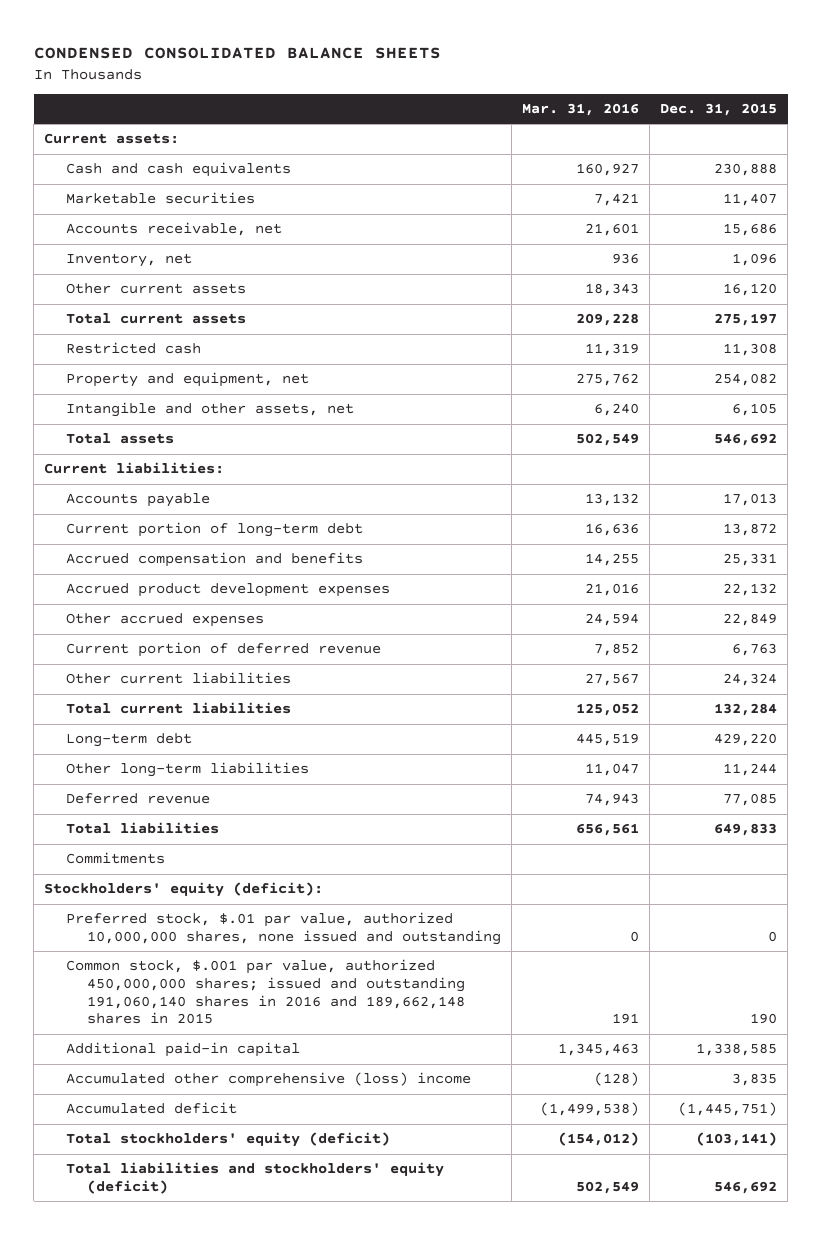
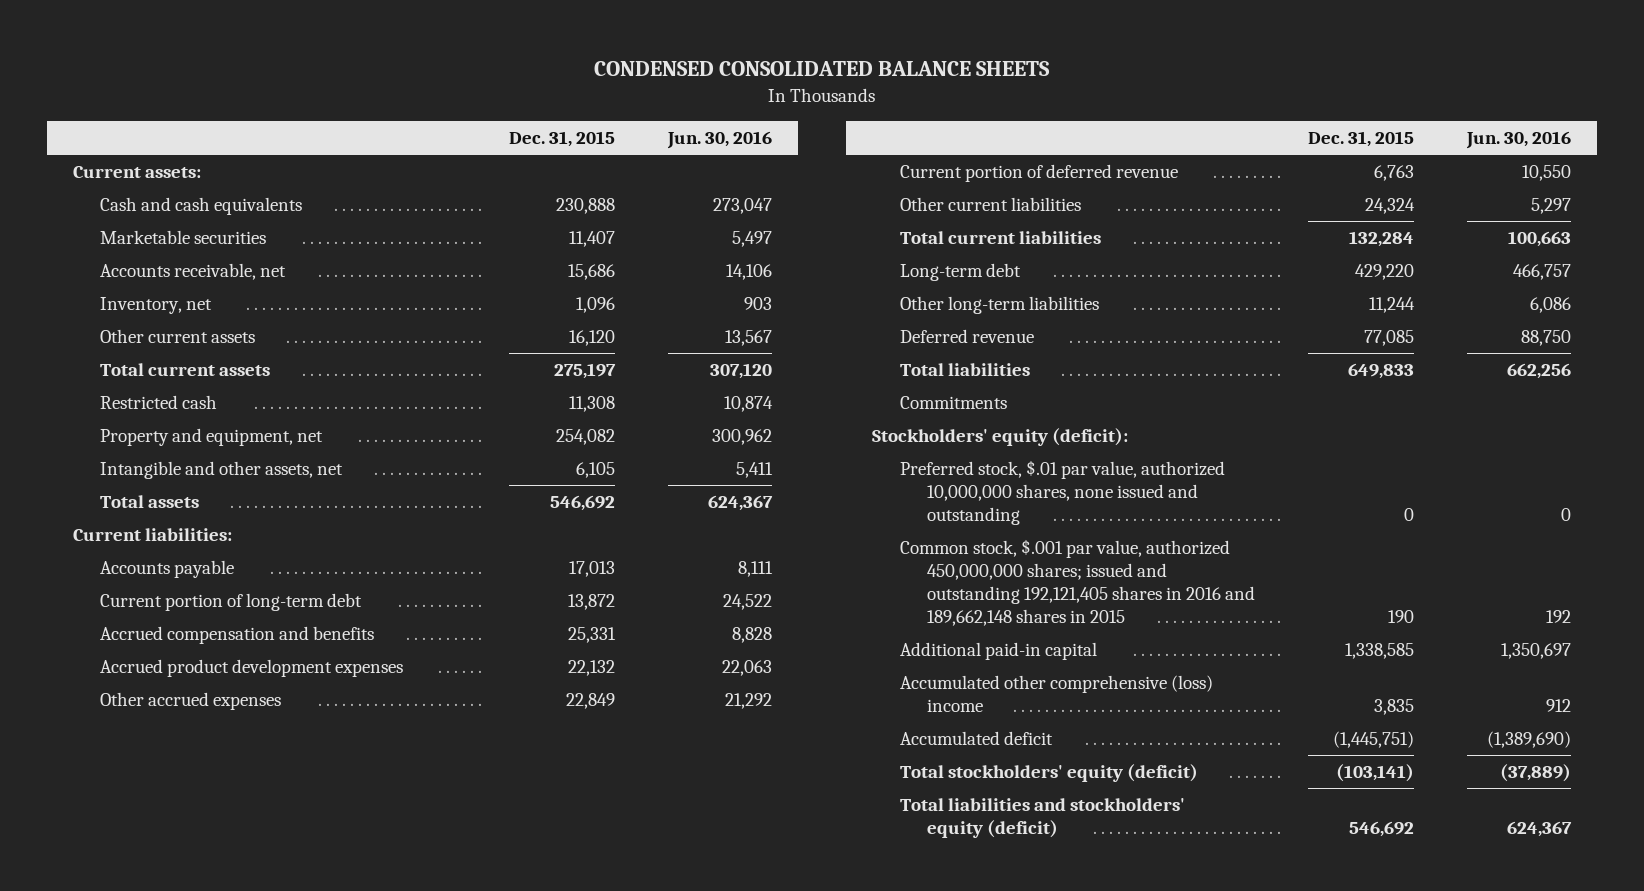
- | Mar. 31, 2016 | Dec. 31, 2015
+ | Dec. 31, 2015 | Jun. 30, 2016
- Common stock, $.001 par value, authorized 450,000,000 shares; issued and outstanding 191,060,140 shares in 2016 and 189,662,148 shares in 2015 | 191 | 190
+ Common stock, $.001 par value, authorized 450,000,000 shares; issued and outstanding 192,121,405 shares in 2016 and 189,662,148 shares in 2015 | 190 | 192

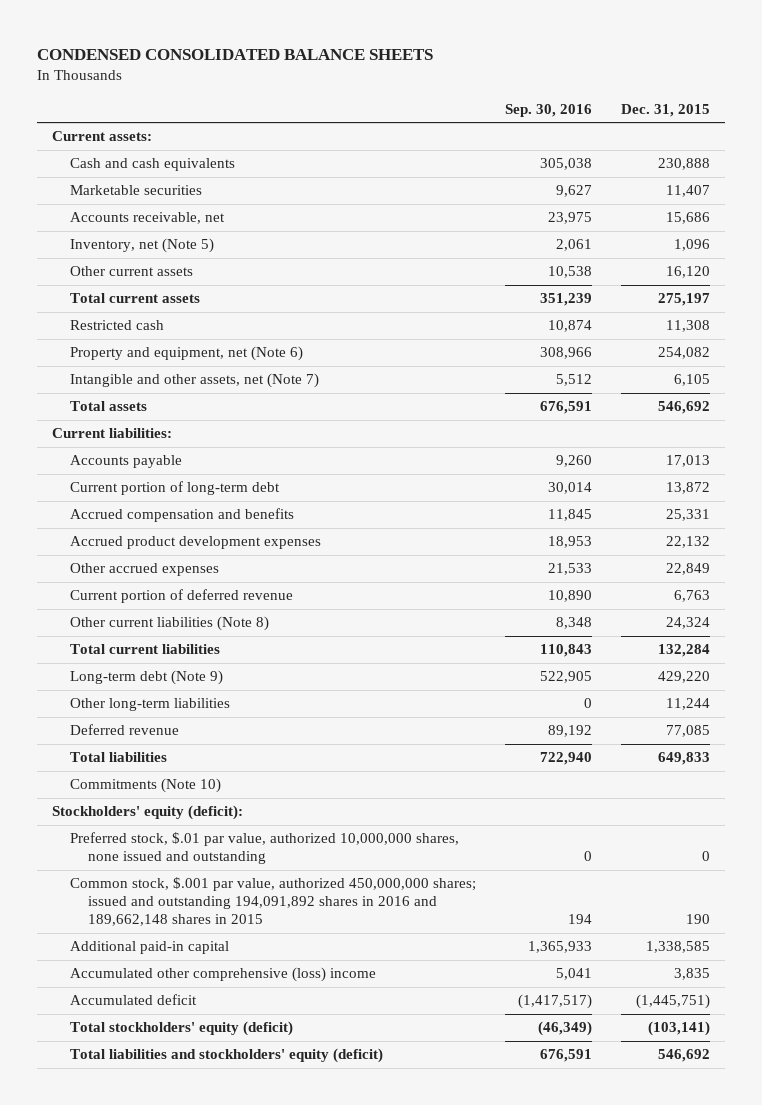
- | Dec. 31, 2015 | Jun. 30, 2016
+ | Sep. 30, 2016 | Dec. 31, 2015
- Inventory, net | 1,096 | 903
+ Inventory, net (Note 5) | 2,061 | 1,096
- Property and equipment, net | 254,082 | 300,962
- Intangible and other assets, net | 6,105 | 5,411
+ Property and equipment, net (Note 6) | 308,966 | 254,082
+ Intangible and other assets, net (Note 7) | 5,512 | 6,105
- Other current liabilities | 24,324 | 5,297
+ Other current liabilities (Note 8) | 8,348 | 24,324
- Long-term debt | 429,220 | 466,757
+ Long-term debt (Note 9) | 522,905 | 429,220
- Commitments
+ Commitments (Note 10)
- Common stock, $.001 par value, authorized 450,000,000 shares; issued and outstanding 192,121,405 shares in 2016 and 189,662,148 shares in 2015 | 190 | 192
+ Common stock, $.001 par value, authorized 450,000,000 shares; issued and outstanding 194,091,892 shares in 2016 and 189,662,148 shares in 2015 | 194 | 190

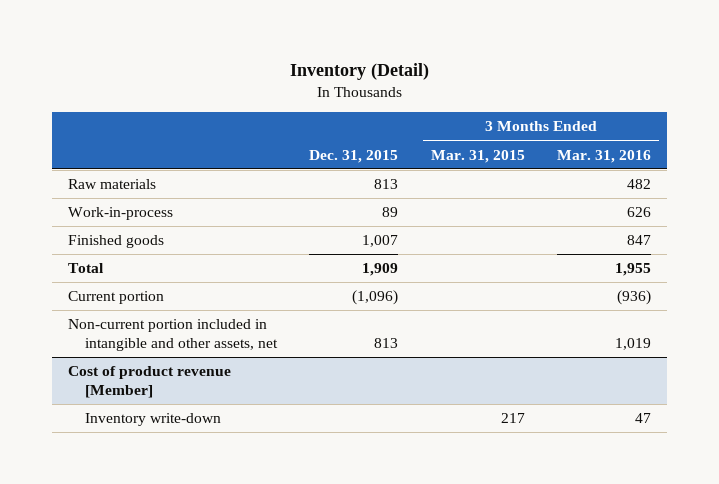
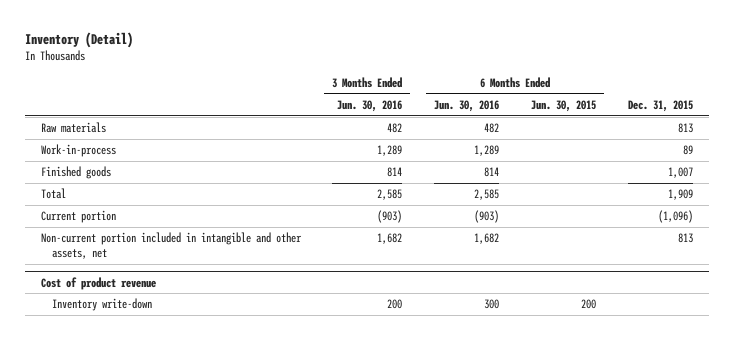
- | Dec. 31, 2015 | 3 Months Ended Mar. 31, 2015 | 3 Months Ended Mar. 31, 2016
+ | 3 Months Ended Jun. 30, 2016 | 6 Months Ended Jun. 30, 2016 | 6 Months Ended Jun. 30, 2015 | Dec. 31, 2015
- Cost of product revenue [Member]
+ Cost of product revenue

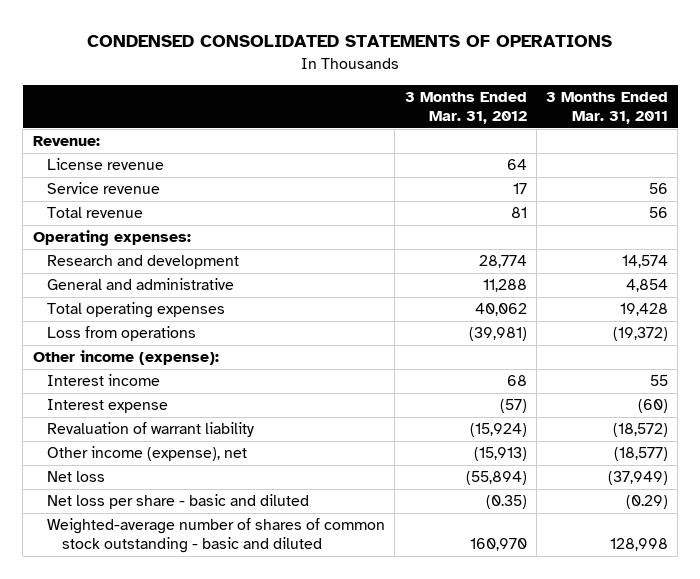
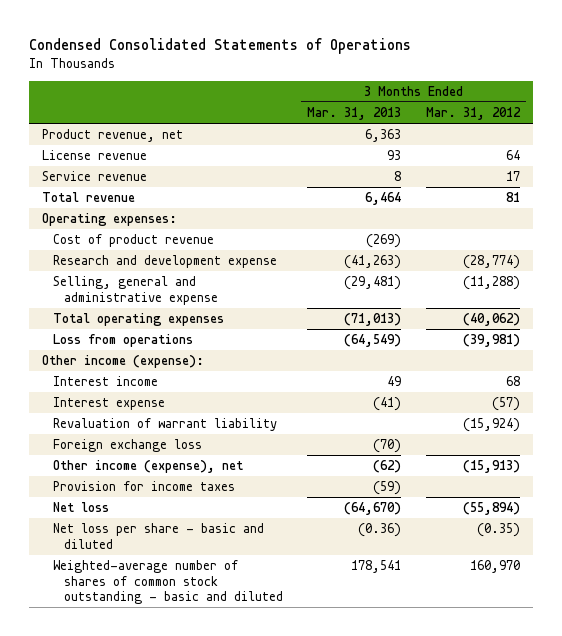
- CONDENSED CONSOLIDATED STATEMENTS OF OPERATIONS
+ Condensed Consolidated Statements of Operations
- | 3 Months Ended Mar. 31, 2012 | 3 Months Ended Mar. 31, 2011
+ | 3 Months Ended Mar. 31, 2013 | 3 Months Ended Mar. 31, 2012
- Revenue:
+ Product revenue, net | 6,363 |
- Research and development | 28,774 | 14,574
- General and administrative | 11,288 | 4,854
- Total operating expenses | 40,062 | 19,428
+ Cost of product revenue | (269) |
+ Research and development expense | (41,263) | (28,774)
+ Selling, general and administrative expense | (29,481) | (11,288)
+ Total operating expenses | (71,013) | (40,062)
+ Foreign exchange loss | (70) |
+ Provision for income taxes | (59) |

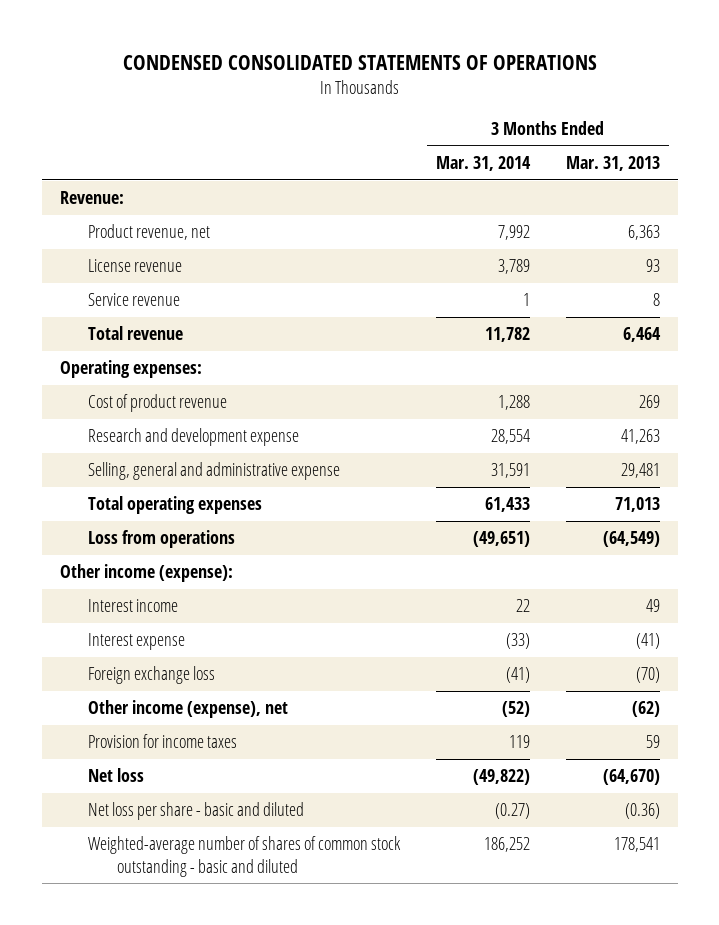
- Condensed Consolidated Statements of Operations
+ CONDENSED CONSOLIDATED STATEMENTS OF OPERATIONS
- | 3 Months Ended Mar. 31, 2013 | 3 Months Ended Mar. 31, 2012
+ | 3 Months Ended Mar. 31, 2014 | 3 Months Ended Mar. 31, 2013
+ Revenue:
- Cost of product revenue | (269) |
- Research and development expense | (41,263) | (28,774)
- Selling, general and administrative expense | (29,481) | (11,288)
- Total operating expenses | (71,013) | (40,062)
+ Cost of product revenue | 1,288 | 269
+ Research and development expense | 28,554 | 41,263
+ Selling, general and administrative expense | 31,591 | 29,481
+ Total operating expenses | 61,433 | 71,013
- Revaluation of warrant liability | | (15,924)
- Provision for income taxes | (59) |
+ Provision for income taxes | 119 | 59

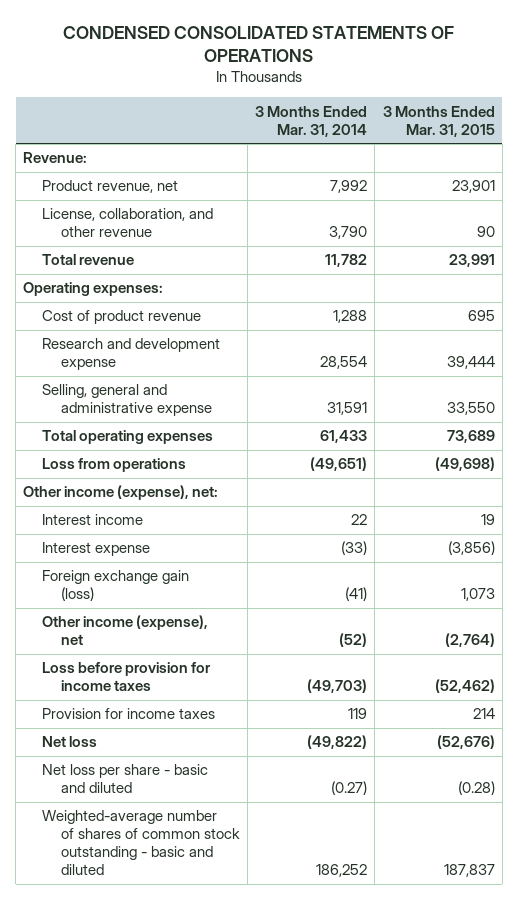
- | 3 Months Ended Mar. 31, 2014 | 3 Months Ended Mar. 31, 2013
+ | 3 Months Ended Mar. 31, 2014 | 3 Months Ended Mar. 31, 2015
- License revenue | 3,789 | 93
- Service revenue | 1 | 8
+ License, collaboration, and other revenue | 3,790 | 90
- Other income (expense):
+ Other income (expense), net:
- Foreign exchange loss | (41) | (70)
+ Foreign exchange gain (loss) | (41) | 1,073
+ Loss before provision for income taxes | (49,703) | (52,462)

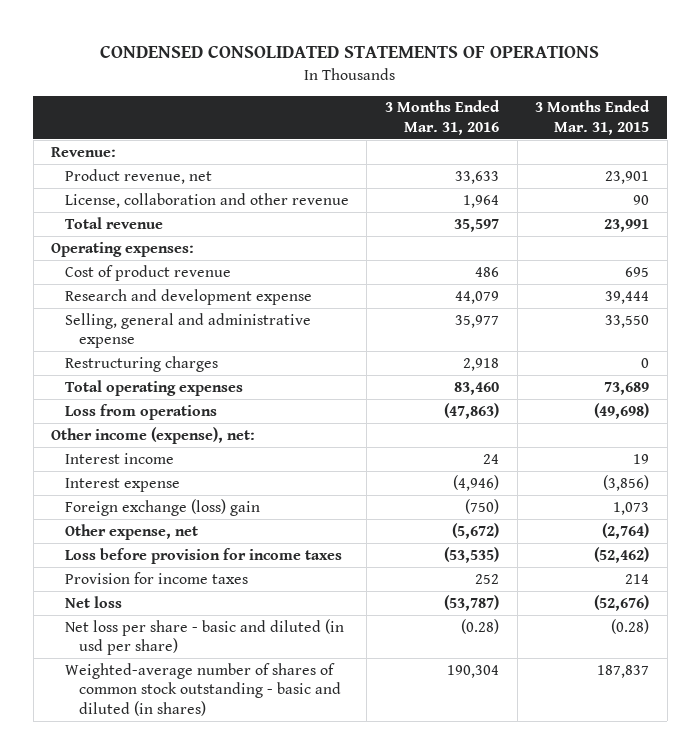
- | 3 Months Ended Mar. 31, 2014 | 3 Months Ended Mar. 31, 2015
+ | 3 Months Ended Mar. 31, 2016 | 3 Months Ended Mar. 31, 2015
- License, collaboration, and other revenue | 3,790 | 90
+ License, collaboration and other revenue | 1,964 | 90
+ Restructuring charges | 2,918 | 0
- Foreign exchange gain (loss) | (41) | 1,073
- Other income (expense), net | (52) | (2,764)
+ Foreign exchange (loss) gain | (750) | 1,073
+ Other expense, net | (5,672) | (2,764)
- Net loss per share - basic and diluted | (0.27) | (0.28)
- Weighted-average number of shares of common stock outstanding - basic and diluted | 186,252 | 187,837
+ Net loss per share - basic and diluted (in usd per share) | (0.28) | (0.28)
+ Weighted-average number of shares of common stock outstanding - basic and diluted (in shares) | 190,304 | 187,837

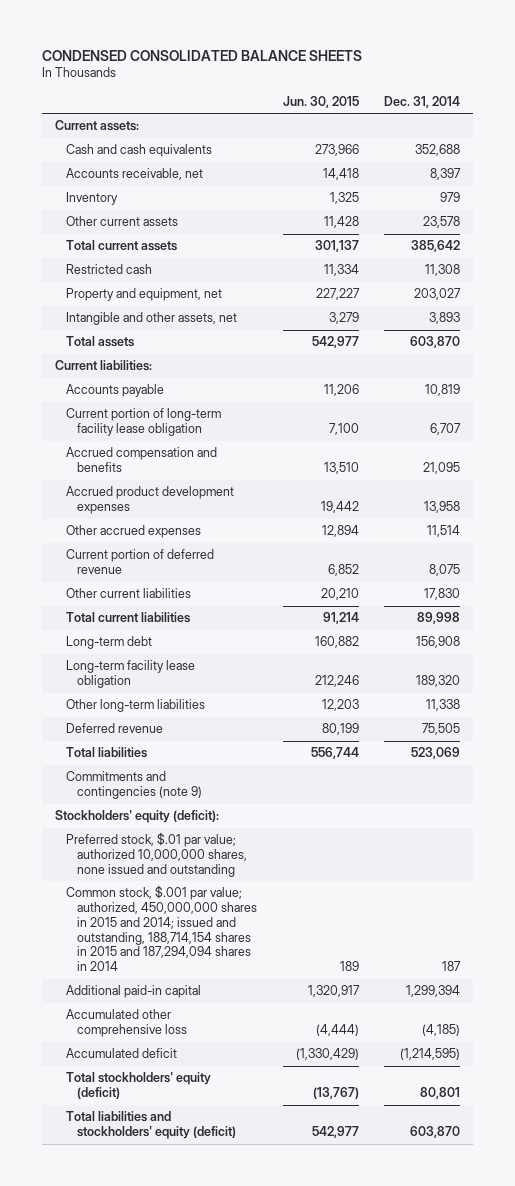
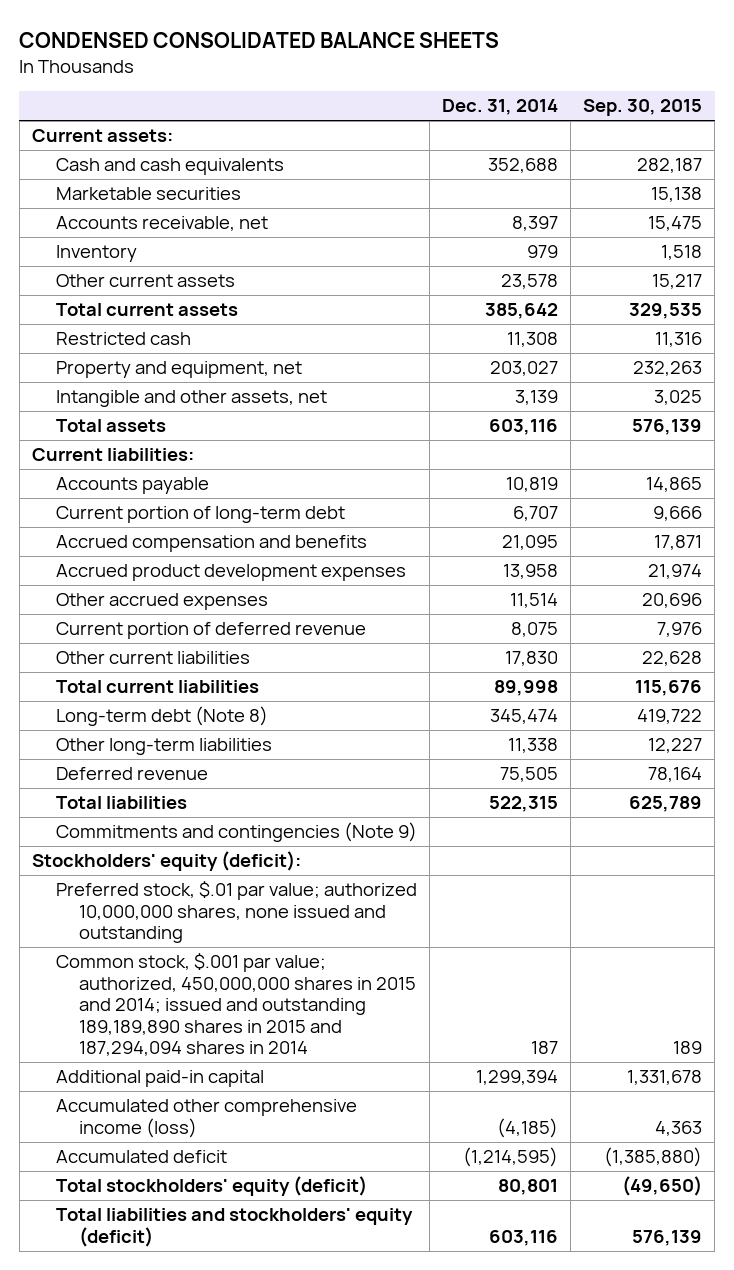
- | Jun. 30, 2015 | Dec. 31, 2014
+ | Dec. 31, 2014 | Sep. 30, 2015
+ Marketable securities | | 15,138
- Intangible and other assets, net | 3,279 | 3,893
- Total assets | 542,977 | 603,870
+ Intangible and other assets, net | 3,139 | 3,025
+ Total assets | 603,116 | 576,139
- Current portion of long-term facility lease obligation | 7,100 | 6,707
+ Current portion of long-term debt | 6,707 | 9,666
- Long-term debt | 160,882 | 156,908
- Long-term facility lease obligation | 212,246 | 189,320
+ Long-term debt (Note 8) | 345,474 | 419,722
- Total liabilities | 556,744 | 523,069
- Commitments and contingencies (note 9)
+ Total liabilities | 522,315 | 625,789
+ Commitments and contingencies (Note 9)
- Common stock, $.001 par value; authorized, 450,000,000 shares in 2015 and 2014; issued and outstanding, 188,714,154 shares in 2015 and 187,294,094 shares in 2014 | 189 | 187
+ Common stock, $.001 par value; authorized, 450,000,000 shares in 2015 and 2014; issued and outstanding 189,189,890 shares in 2015 and 187,294,094 shares in 2014 | 187 | 189
- Accumulated other comprehensive loss | (4,444) | (4,185)
+ Accumulated other comprehensive income (loss) | (4,185) | 4,363
- Total liabilities and stockholders' equity (deficit) | 542,977 | 603,870
+ Total liabilities and stockholders' equity (deficit) | 603,116 | 576,139

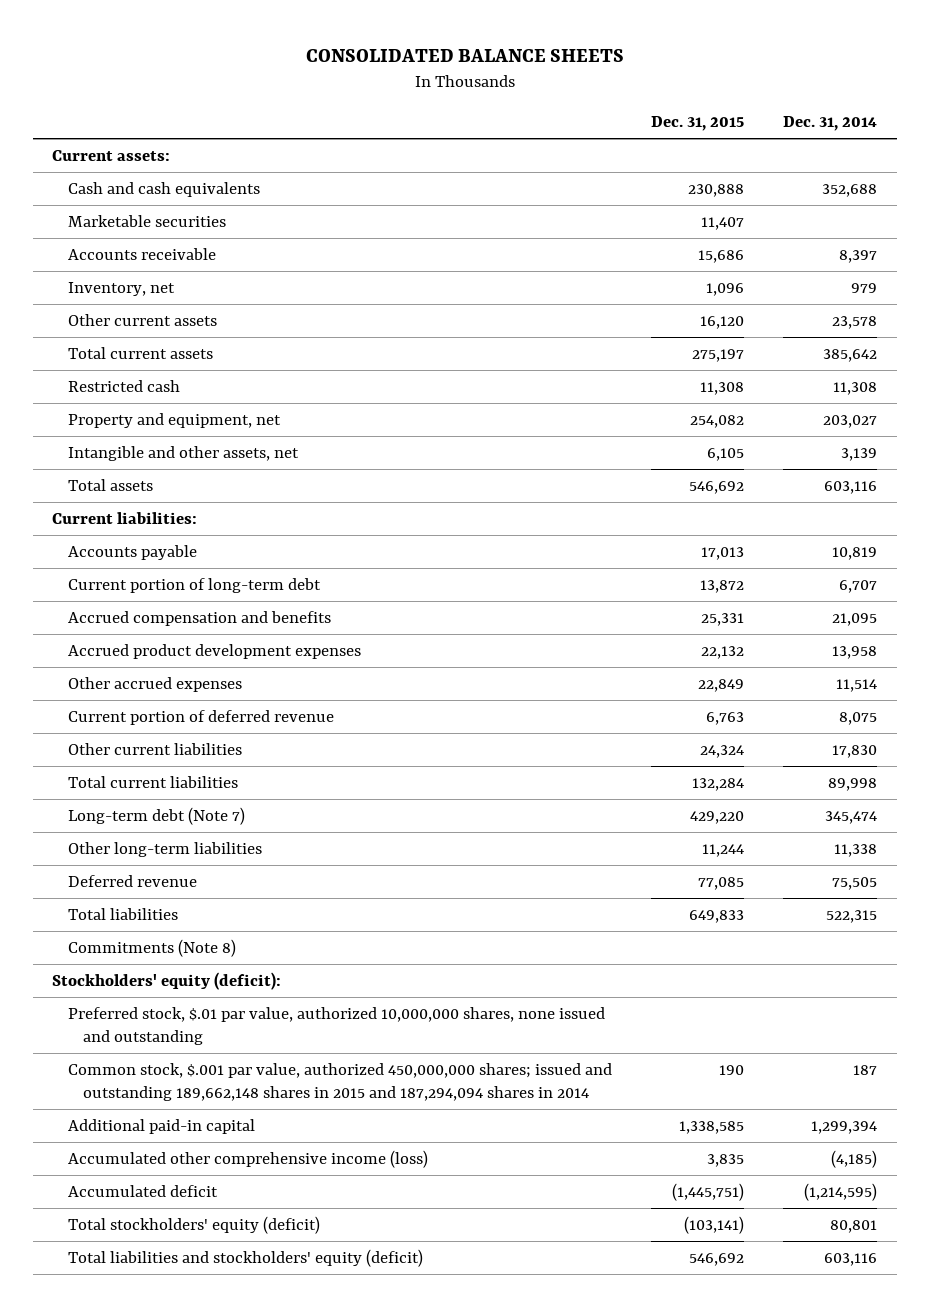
- CONDENSED CONSOLIDATED BALANCE SHEETS
+ CONSOLIDATED BALANCE SHEETS
- | Dec. 31, 2014 | Sep. 30, 2015
+ | Dec. 31, 2015 | Dec. 31, 2014
- Accounts receivable, net | 8,397 | 15,475
- Inventory | 979 | 1,518
+ Accounts receivable | 15,686 | 8,397
+ Inventory, net | 1,096 | 979
- Long-term debt (Note 8) | 345,474 | 419,722
+ Long-term debt (Note 7) | 429,220 | 345,474
- Commitments and contingencies (Note 9)
+ Commitments (Note 8)
- Preferred stock, $.01 par value; authorized 10,000,000 shares, none issued and outstanding
- Common stock, $.001 par value; authorized, 450,000,000 shares in 2015 and 2014; issued and outstanding 189,189,890 shares in 2015 and 187,294,094 shares in 2014 | 187 | 189
+ Preferred stock, $.01 par value, authorized 10,000,000 shares, none issued and outstanding
+ Common stock, $.001 par value, authorized 450,000,000 shares; issued and outstanding 189,662,148 shares in 2015 and 187,294,094 shares in 2014 | 190 | 187

